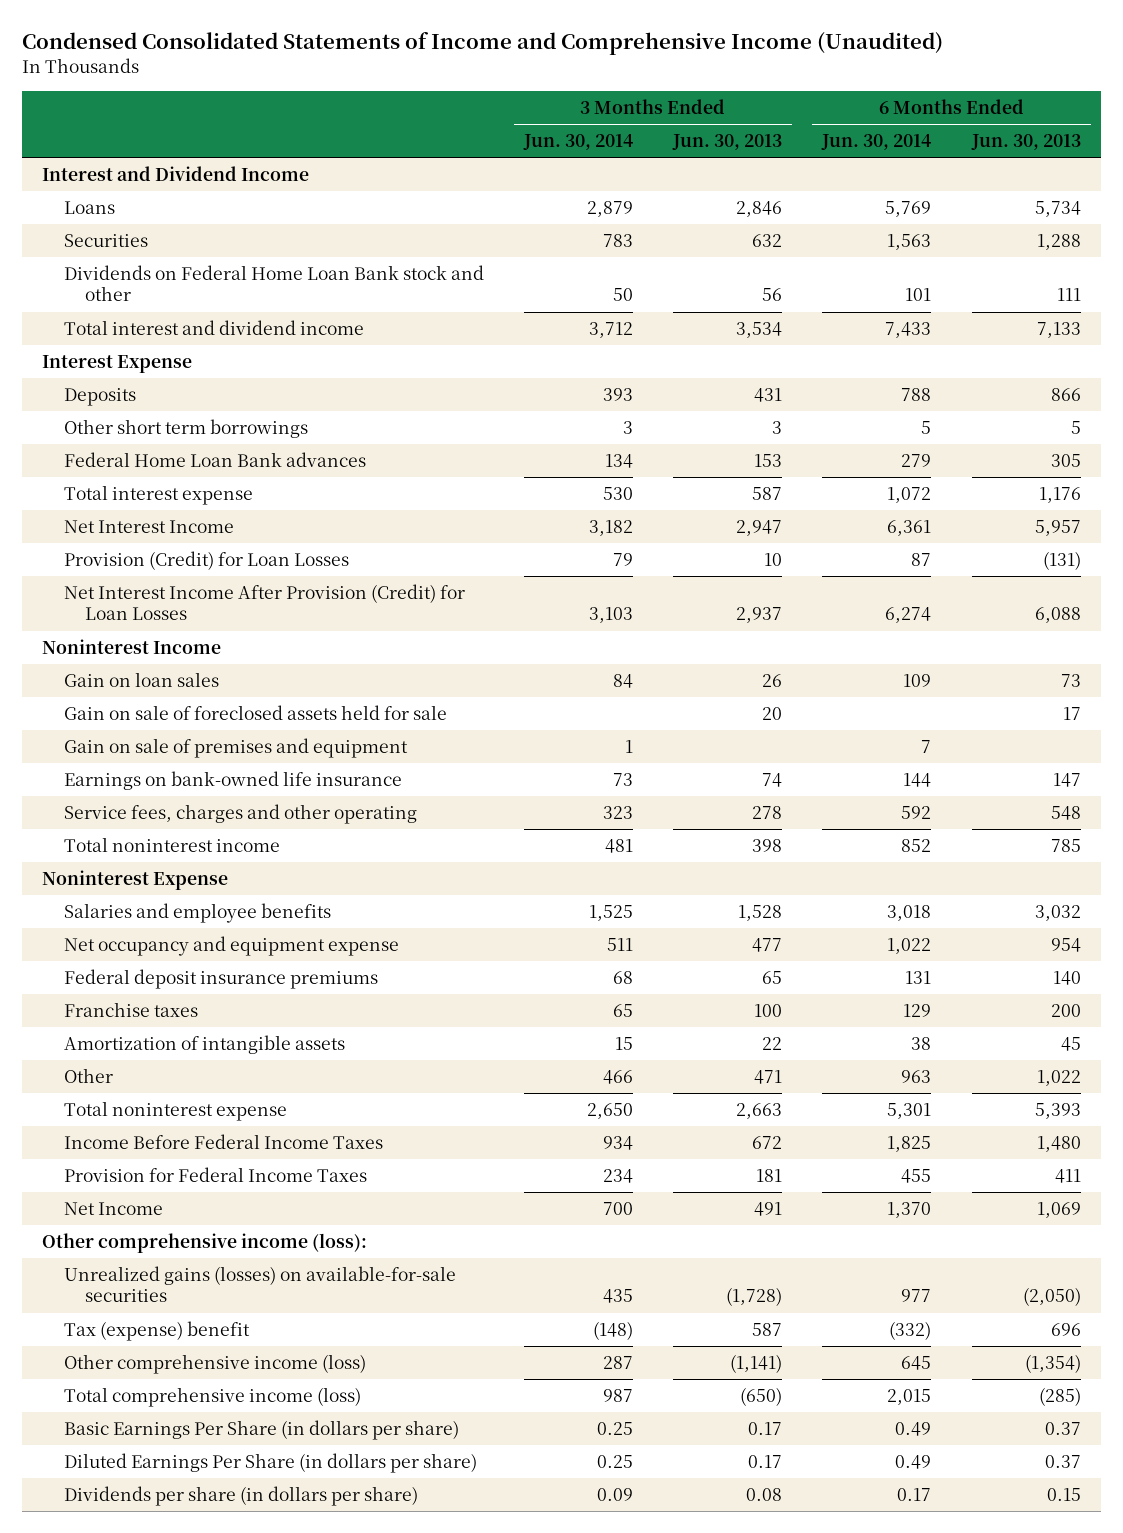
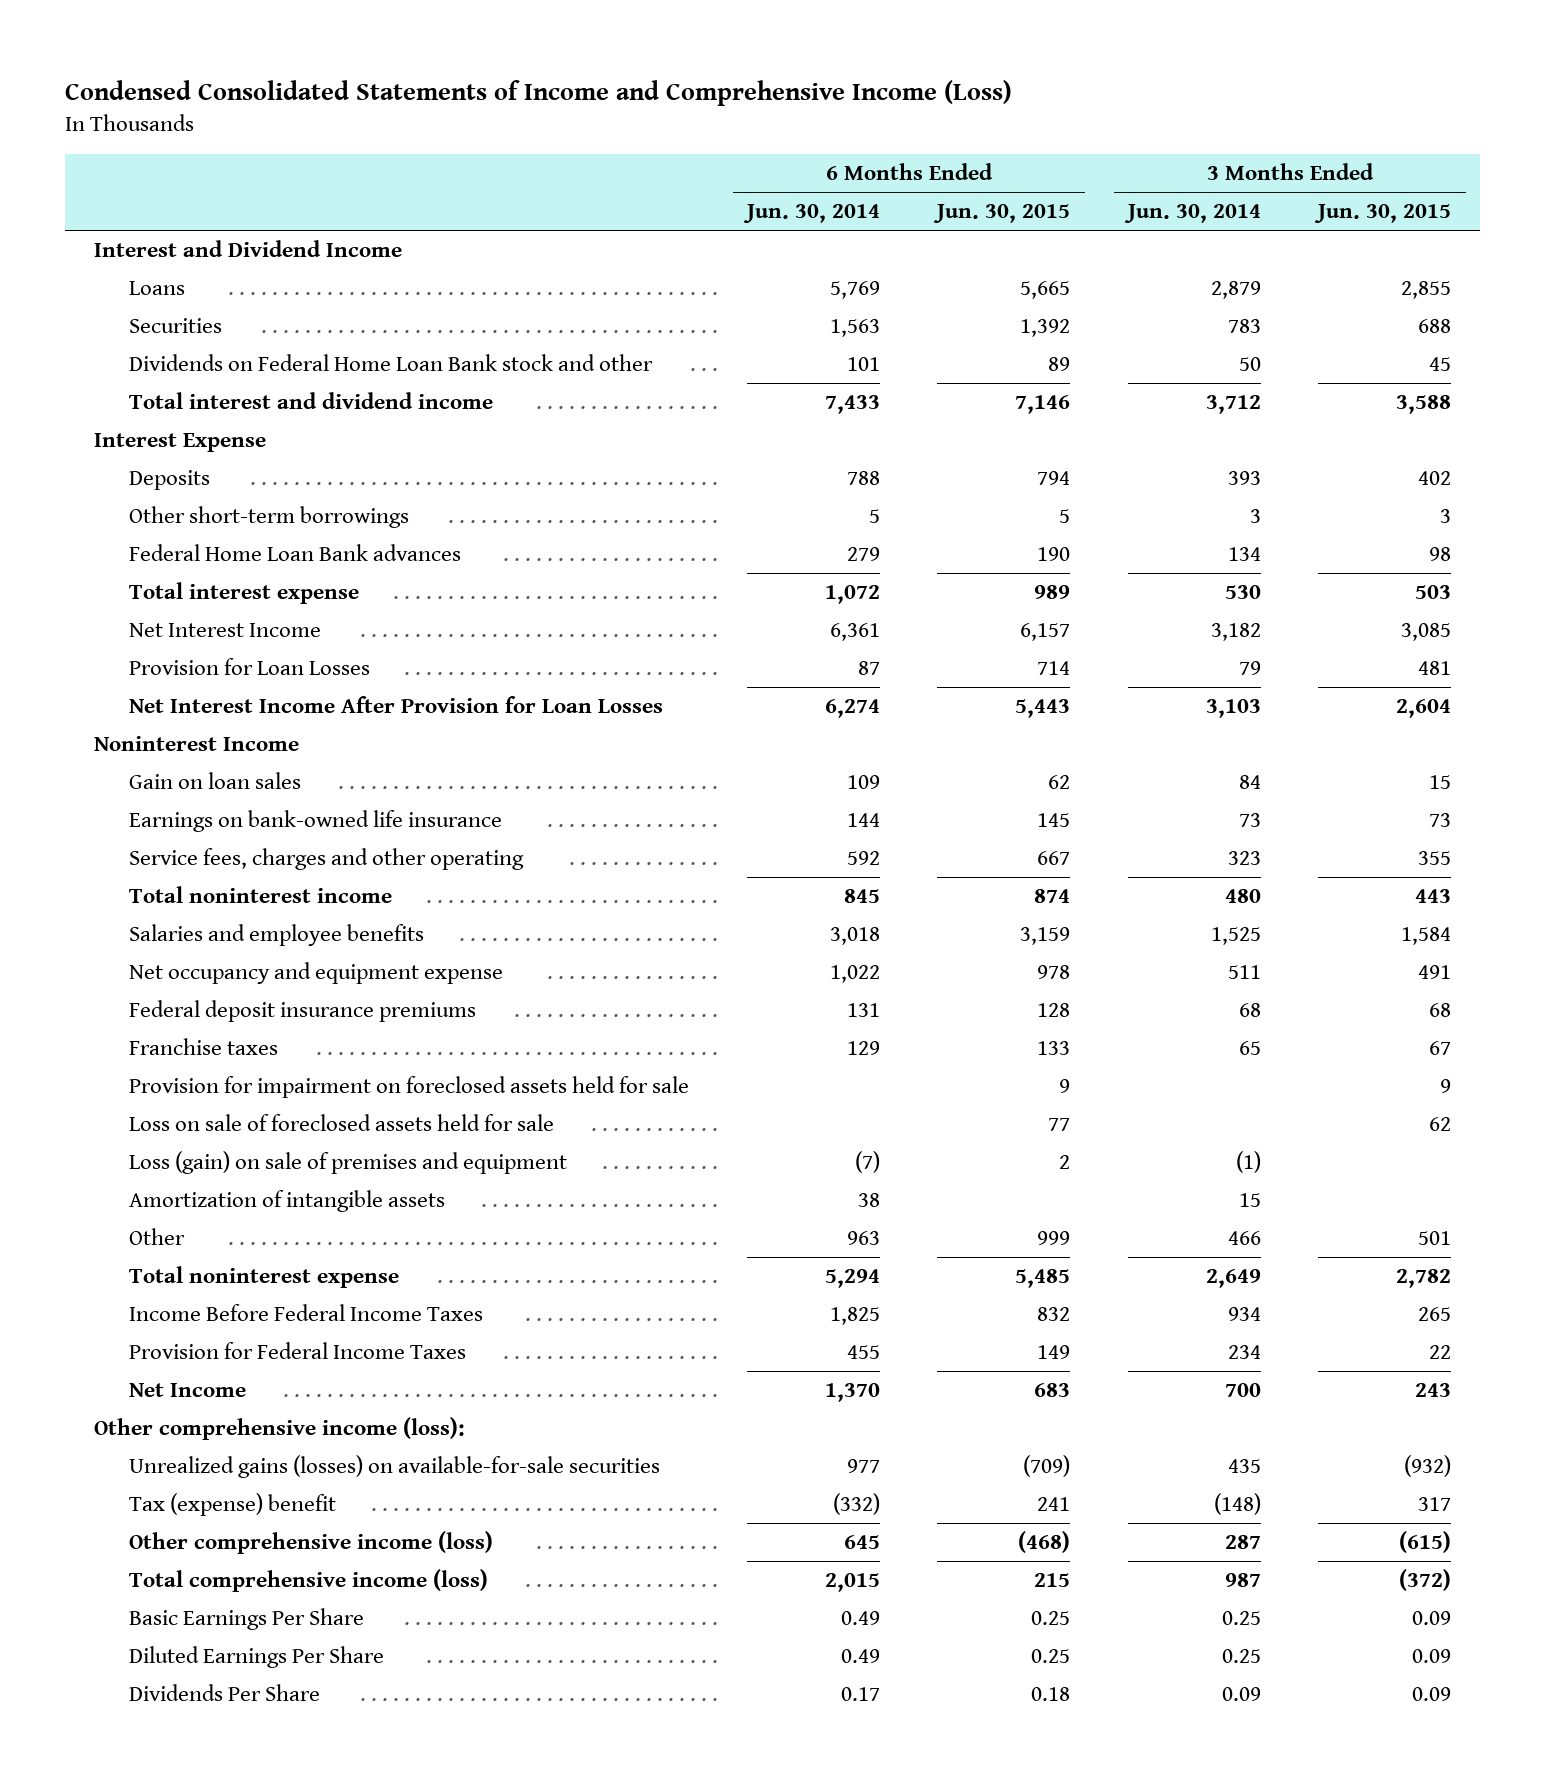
- Condensed Consolidated Statements of Income and Comprehensive Income (Unaudited)
+ Condensed Consolidated Statements of Income and Comprehensive Income (Loss)
- | 3 Months Ended Jun. 30, 2014 | 3 Months Ended Jun. 30, 2013 | 6 Months Ended Jun. 30, 2014 | 6 Months Ended Jun. 30, 2013
+ | 6 Months Ended Jun. 30, 2014 | 6 Months Ended Jun. 30, 2015 | 3 Months Ended Jun. 30, 2014 | 3 Months Ended Jun. 30, 2015
- Other short term borrowings | 3 | 3 | 5 | 5
+ Other short-term borrowings | 5 | 5 | 3 | 3
- Provision (Credit) for Loan Losses | 79 | 10 | 87 | (131)
- Net Interest Income After Provision (Credit) for Loan Losses | 3,103 | 2,937 | 6,274 | 6,088
+ Provision for Loan Losses | 87 | 714 | 79 | 481
+ Net Interest Income After Provision for Loan Losses | 6,274 | 5,443 | 3,103 | 2,604
- Gain on sale of foreclosed assets held for sale | | 20 | | 17
- Gain on sale of premises and equipment | 1 | | 7 |
- Total noninterest income | 481 | 398 | 852 | 785
- Noninterest Expense
+ Total noninterest income | 845 | 874 | 480 | 443
+ Provision for impairment on foreclosed assets held for sale | | 9 | | 9
+ Loss on sale of foreclosed assets held for sale | | 77 | | 62
+ Loss (gain) on sale of premises and equipment | (7) | 2 | (1) |
- Total noninterest expense | 2,650 | 2,663 | 5,301 | 5,393
+ Total noninterest expense | 5,294 | 5,485 | 2,649 | 2,782
- Basic Earnings Per Share (in dollars per share) | 0.25 | 0.17 | 0.49 | 0.37
- Diluted Earnings Per Share (in dollars per share) | 0.25 | 0.17 | 0.49 | 0.37
- Dividends per share (in dollars per share) | 0.09 | 0.08 | 0.17 | 0.15
+ Basic Earnings Per Share | 0.49 | 0.25 | 0.25 | 0.09
+ Diluted Earnings Per Share | 0.49 | 0.25 | 0.25 | 0.09
+ Dividends Per Share | 0.17 | 0.18 | 0.09 | 0.09

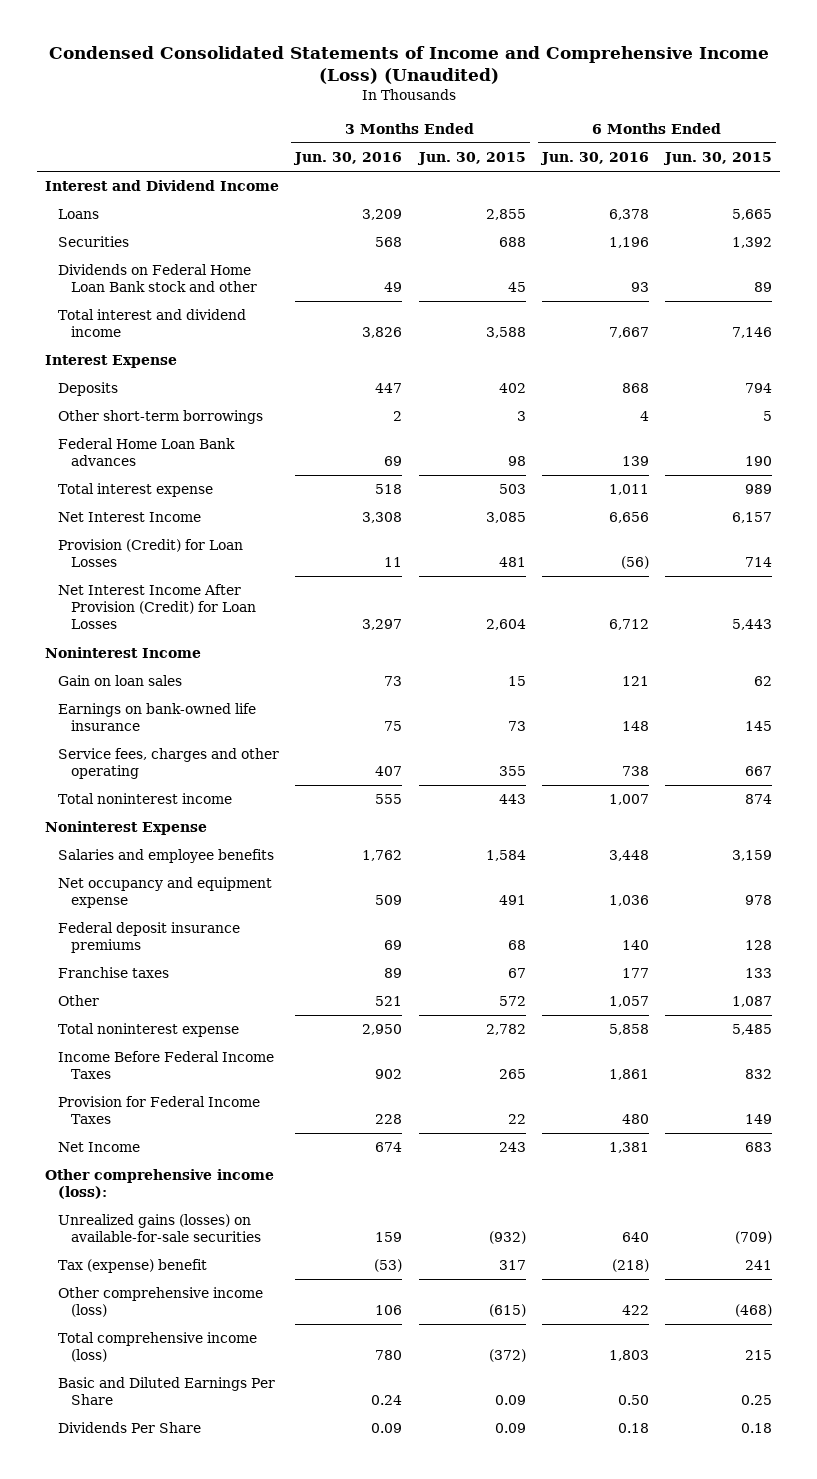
- Condensed Consolidated Statements of Income and Comprehensive Income (Loss)
+ Condensed Consolidated Statements of Income and Comprehensive Income (Loss) (Unaudited)
- | 6 Months Ended Jun. 30, 2014 | 6 Months Ended Jun. 30, 2015 | 3 Months Ended Jun. 30, 2014 | 3 Months Ended Jun. 30, 2015
+ | 3 Months Ended Jun. 30, 2016 | 3 Months Ended Jun. 30, 2015 | 6 Months Ended Jun. 30, 2016 | 6 Months Ended Jun. 30, 2015
- Provision for Loan Losses | 87 | 714 | 79 | 481
- Net Interest Income After Provision for Loan Losses | 6,274 | 5,443 | 3,103 | 2,604
+ Provision (Credit) for Loan Losses | 11 | 481 | (56) | 714
+ Net Interest Income After Provision (Credit) for Loan Losses | 3,297 | 2,604 | 6,712 | 5,443
+ Noninterest Expense
- Provision for impairment on foreclosed assets held for sale | | 9 | | 9
- Loss on sale of foreclosed assets held for sale | | 77 | | 62
- Loss (gain) on sale of premises and equipment | (7) | 2 | (1) |
- Amortization of intangible assets | 38 | | 15 |
- Other | 963 | 999 | 466 | 501
+ Other | 521 | 572 | 1,057 | 1,087
- Basic Earnings Per Share | 0.49 | 0.25 | 0.25 | 0.09
- Diluted Earnings Per Share | 0.49 | 0.25 | 0.25 | 0.09
+ Basic and Diluted Earnings Per Share | 0.24 | 0.09 | 0.50 | 0.25

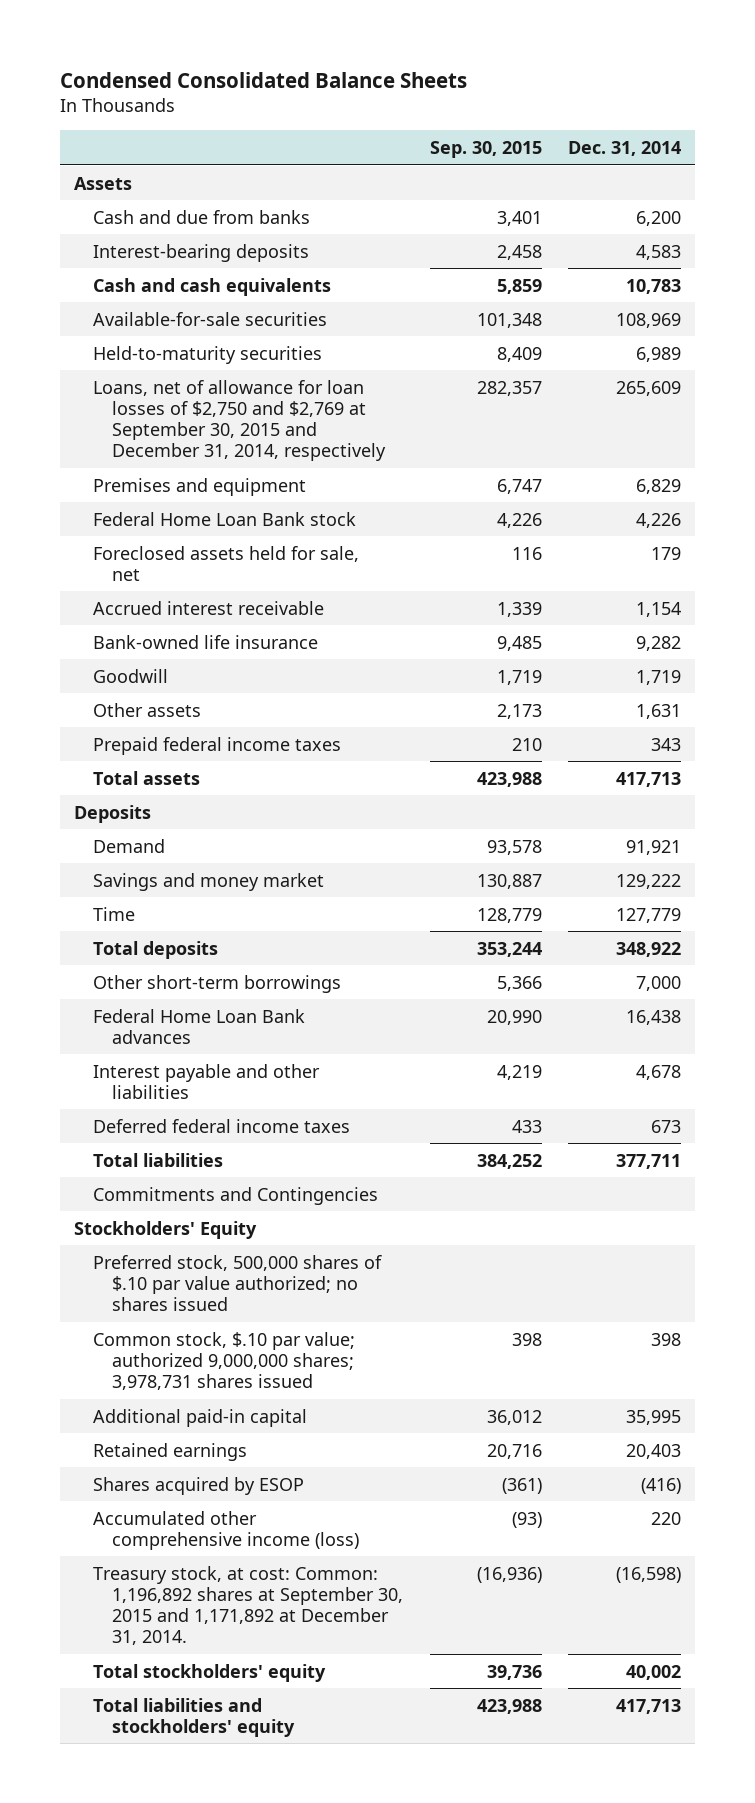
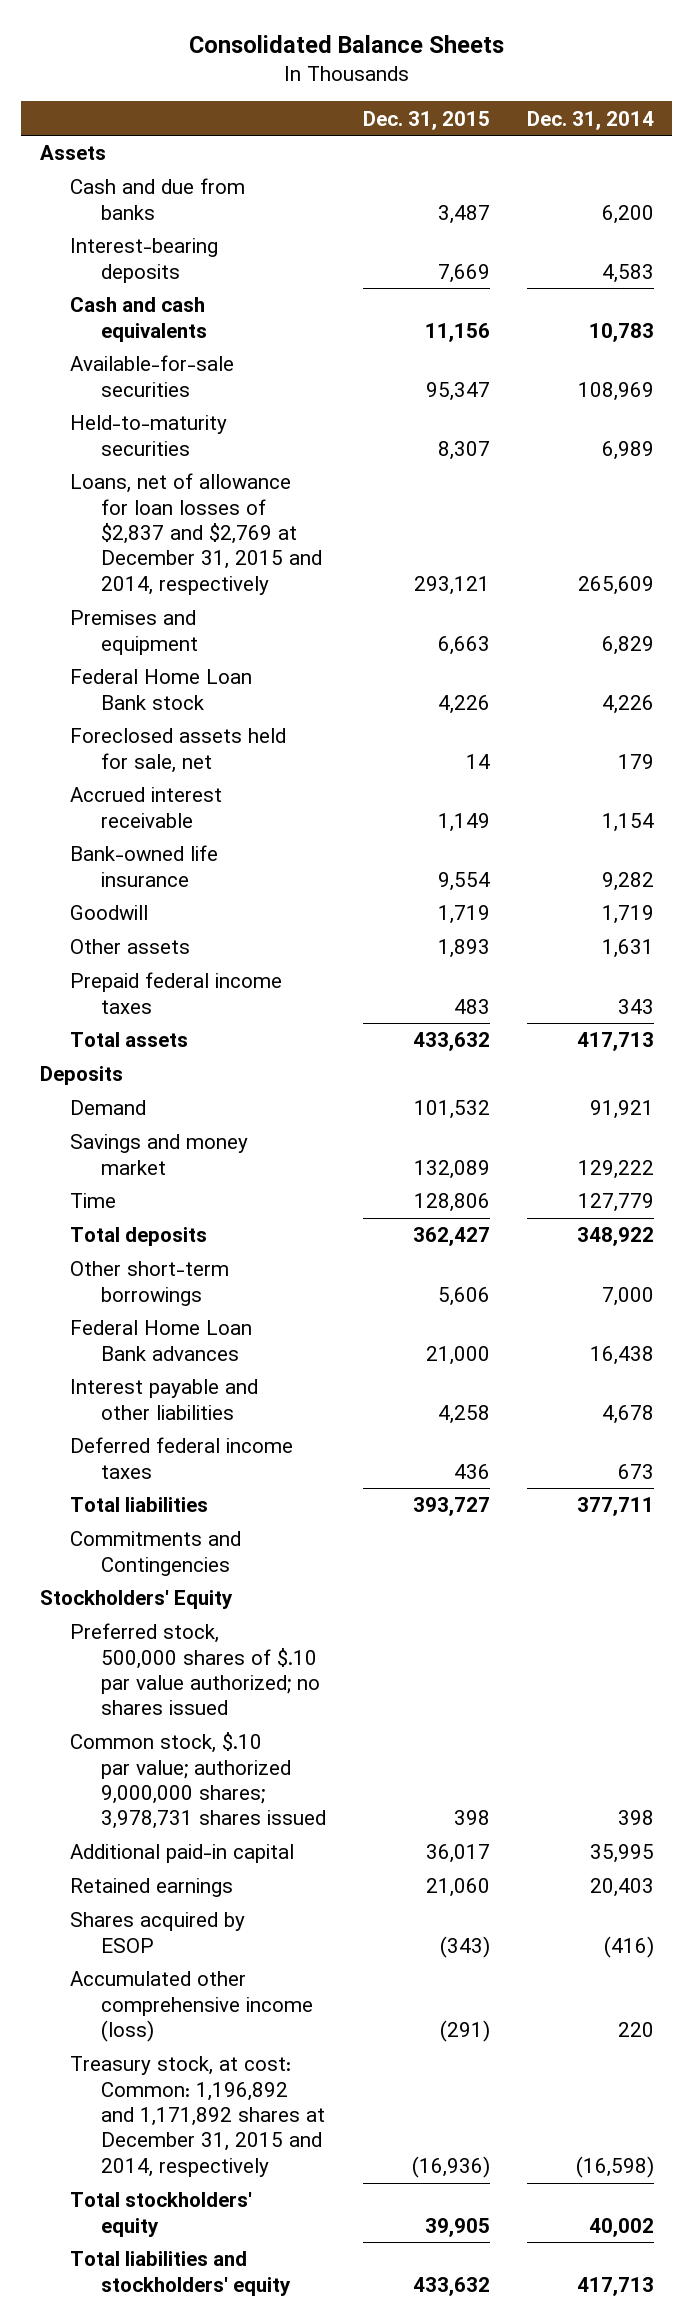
- Condensed Consolidated Balance Sheets
+ Consolidated Balance Sheets
- | Sep. 30, 2015 | Dec. 31, 2014
+ | Dec. 31, 2015 | Dec. 31, 2014
- Loans, net of allowance for loan losses of $2,750 and $2,769 at September 30, 2015 and December 31, 2014, respectively | 282,357 | 265,609
+ Loans, net of allowance for loan losses of $2,837 and $2,769 at December 31, 2015 and 2014, respectively | 293,121 | 265,609
- Treasury stock, at cost: Common: 1,196,892 shares at September 30, 2015 and 1,171,892 at December 31, 2014. | (16,936) | (16,598)
+ Treasury stock, at cost: Common: 1,196,892 and 1,171,892 shares at December 31, 2015 and 2014, respectively | (16,936) | (16,598)

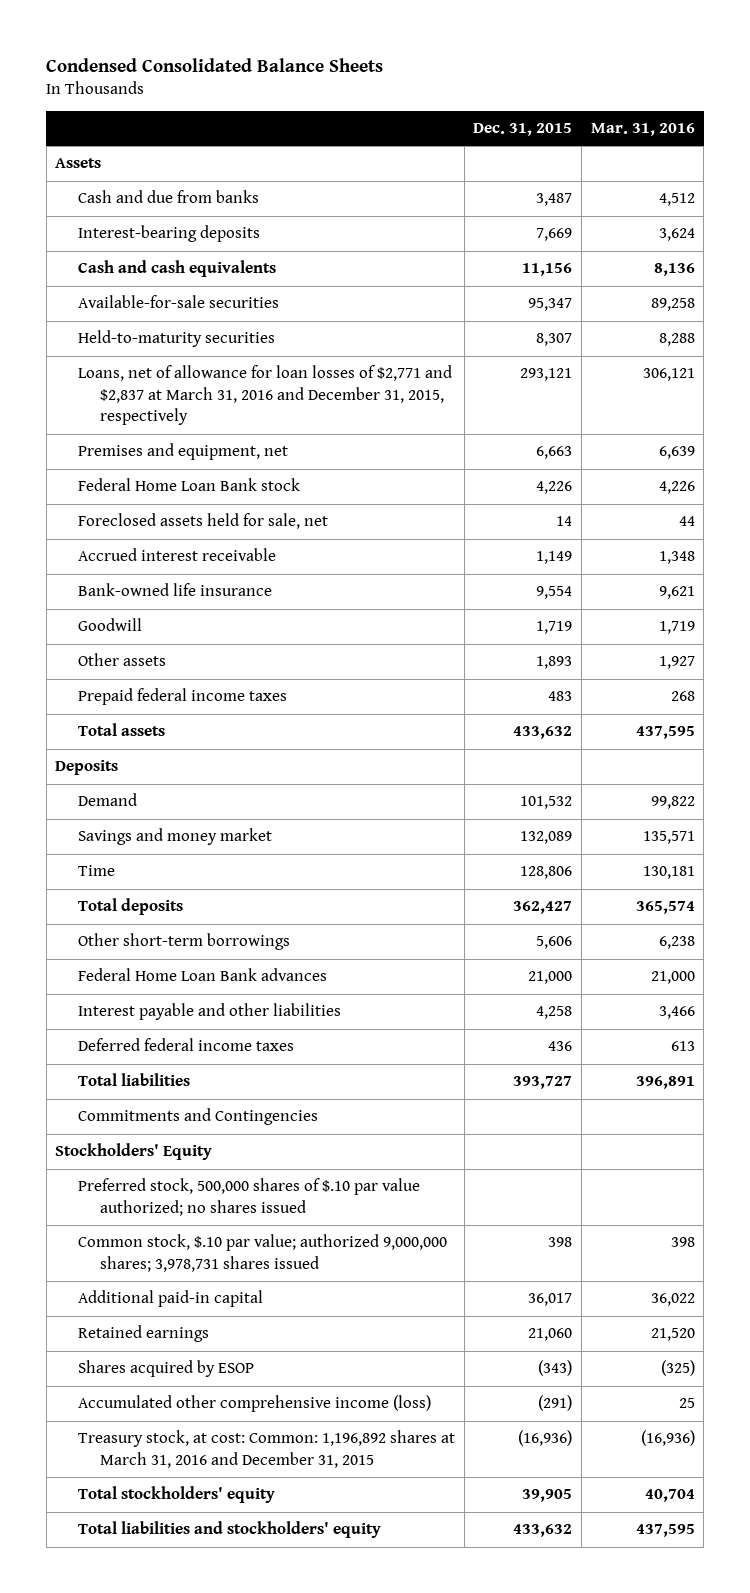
- Consolidated Balance Sheets
+ Condensed Consolidated Balance Sheets
- | Dec. 31, 2015 | Dec. 31, 2014
+ | Dec. 31, 2015 | Mar. 31, 2016
- Loans, net of allowance for loan losses of $2,837 and $2,769 at December 31, 2015 and 2014, respectively | 293,121 | 265,609
- Premises and equipment | 6,663 | 6,829
+ Loans, net of allowance for loan losses of $2,771 and $2,837 at March 31, 2016 and December 31, 2015, respectively | 293,121 | 306,121
+ Premises and equipment, net | 6,663 | 6,639
- Treasury stock, at cost: Common: 1,196,892 and 1,171,892 shares at December 31, 2015 and 2014, respectively | (16,936) | (16,598)
+ Treasury stock, at cost: Common: 1,196,892 shares at March 31, 2016 and December 31, 2015 | (16,936) | (16,936)

